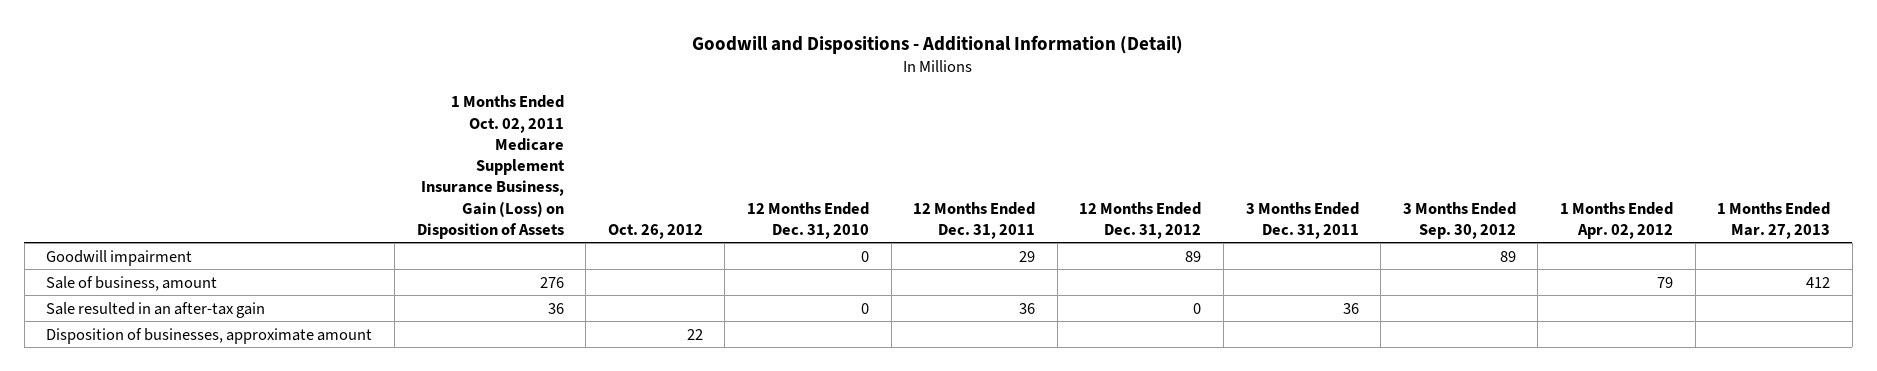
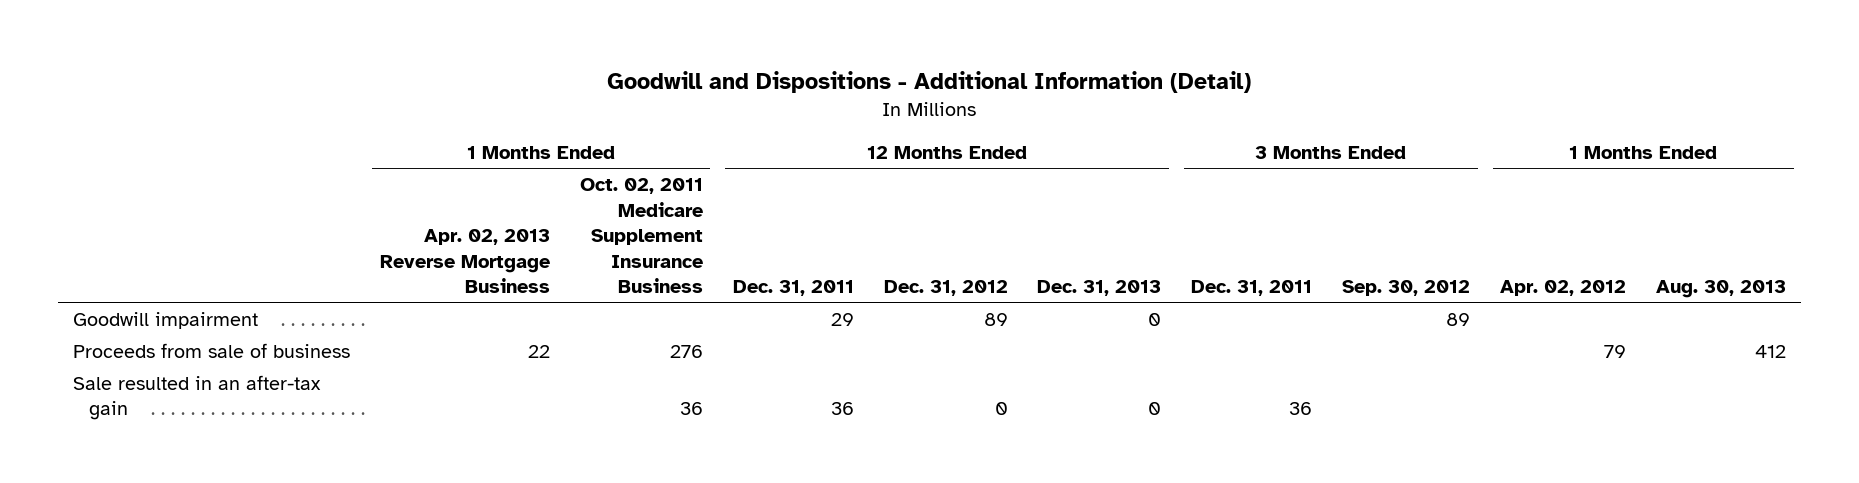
- | 1 Months Ended Oct. 02, 2011 Medicare Supplement Insurance Business, Gain (Loss) on Disposition of Assets | Oct. 26, 2012 | 12 Months Ended Dec. 31, 2010 | 12 Months Ended Dec. 31, 2011 | 12 Months Ended Dec. 31, 2012 | 3 Months Ended Dec. 31, 2011 | 3 Months Ended Sep. 30, 2012 | 1 Months Ended Apr. 02, 2012 | 1 Months Ended Mar. 27, 2013
+ | 1 Months Ended Apr. 02, 2013 Reverse Mortgage Business | 1 Months Ended Oct. 02, 2011 Medicare Supplement Insurance Business | 12 Months Ended Dec. 31, 2011 | 12 Months Ended Dec. 31, 2012 | 12 Months Ended Dec. 31, 2013 | 3 Months Ended Dec. 31, 2011 | 3 Months Ended Sep. 30, 2012 | 1 Months Ended Apr. 02, 2012 | 1 Months Ended Aug. 30, 2013
- Sale of business, amount | 276 | | | | | | | 79 | 412
+ Proceeds from sale of business | 22 | 276 | | | | | | 79 | 412
- Disposition of businesses, approximate amount | | 22 | | | | | | |

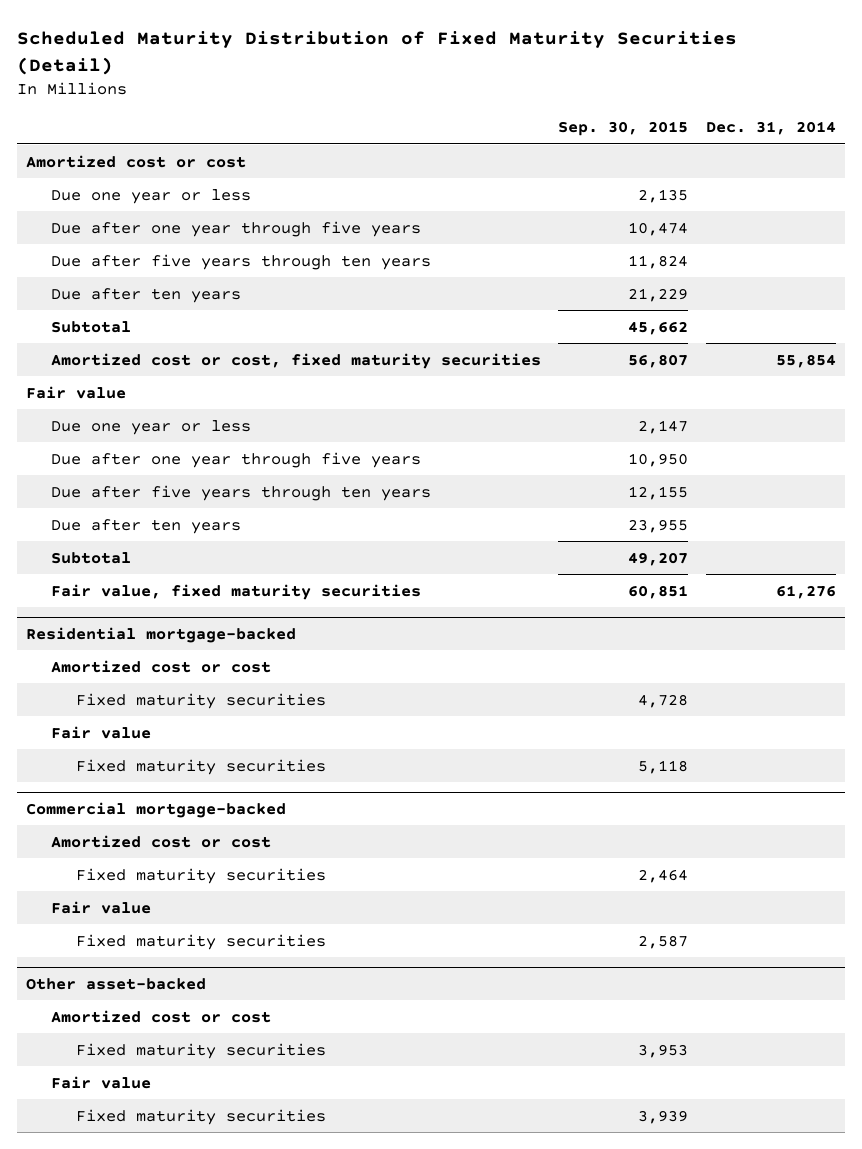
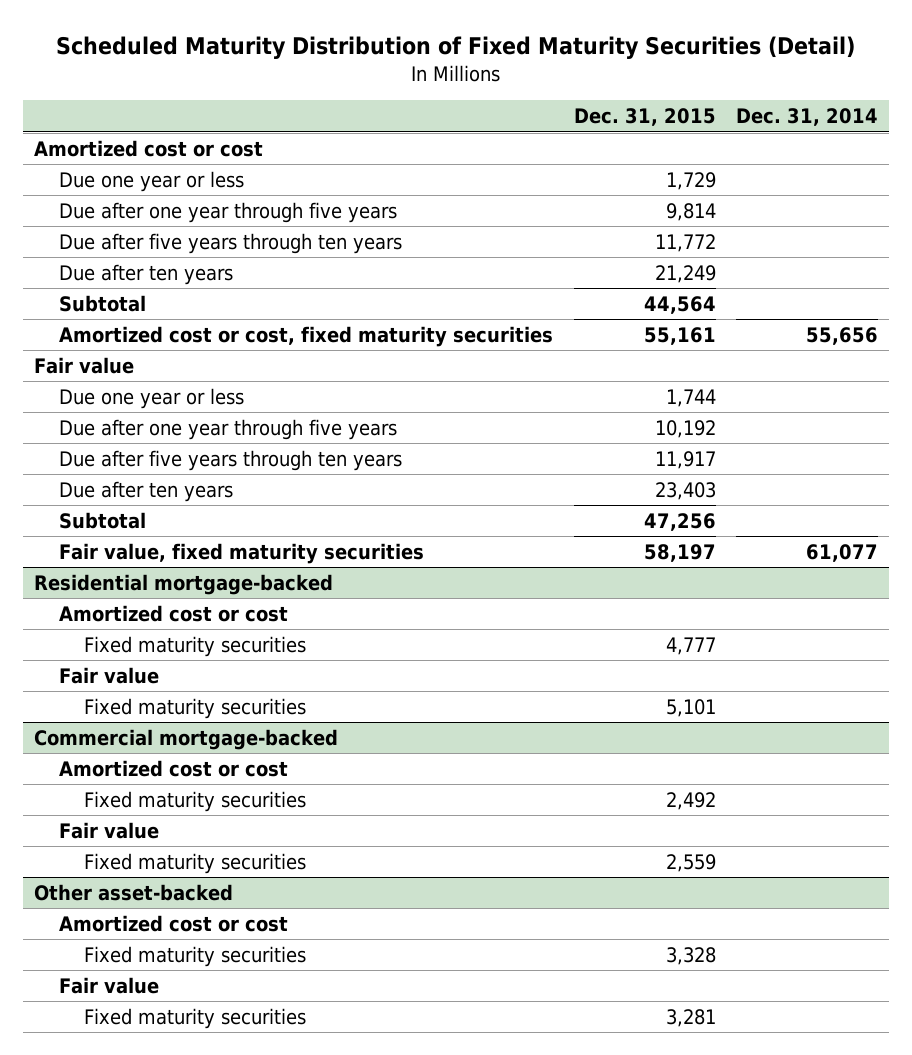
- | Sep. 30, 2015 | Dec. 31, 2014
+ | Dec. 31, 2015 | Dec. 31, 2014
- Amortized cost or cost, fixed maturity securities | 56,807 | 55,854
+ Amortized cost or cost, fixed maturity securities | 55,161 | 55,656
- Fair value, fixed maturity securities | 60,851 | 61,276
+ Fair value, fixed maturity securities | 58,197 | 61,077

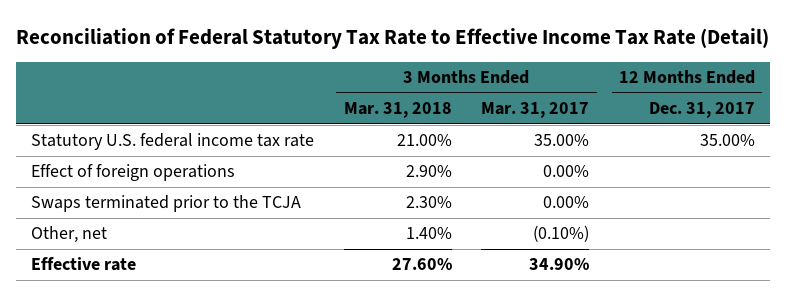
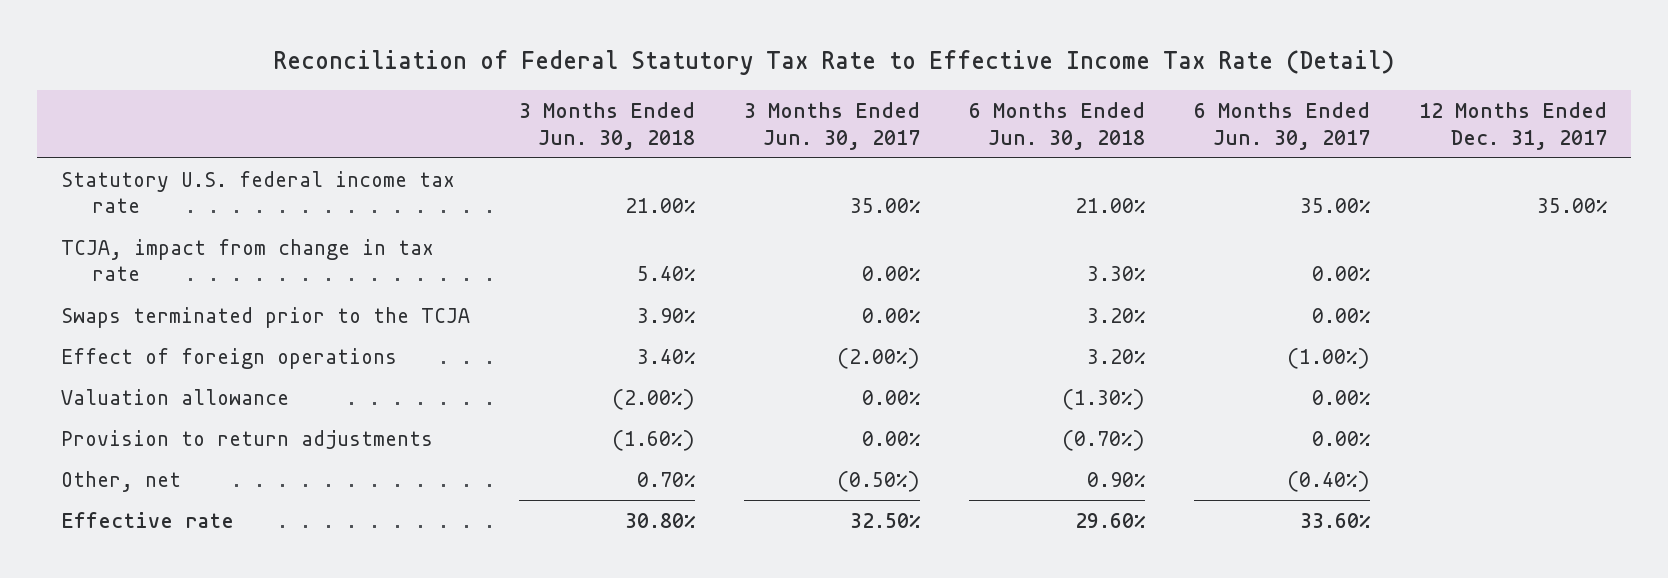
- | 3 Months Ended Mar. 31, 2018 | 3 Months Ended Mar. 31, 2017 | 12 Months Ended Dec. 31, 2017
+ | 3 Months Ended Jun. 30, 2018 | 3 Months Ended Jun. 30, 2017 | 6 Months Ended Jun. 30, 2018 | 6 Months Ended Jun. 30, 2017 | 12 Months Ended Dec. 31, 2017
+ TCJA, impact from change in tax rate | 5.40% | 0.00% | 3.30% | 0.00% |
moved down: Effect of foreign operations | 3.40% | (2.00%) | 3.20% | (1.00%) |
+ Valuation allowance | (2.00%) | 0.00% | (1.30%) | 0.00% |
+ Provision to return adjustments | (1.60%) | 0.00% | (0.70%) | 0.00% |

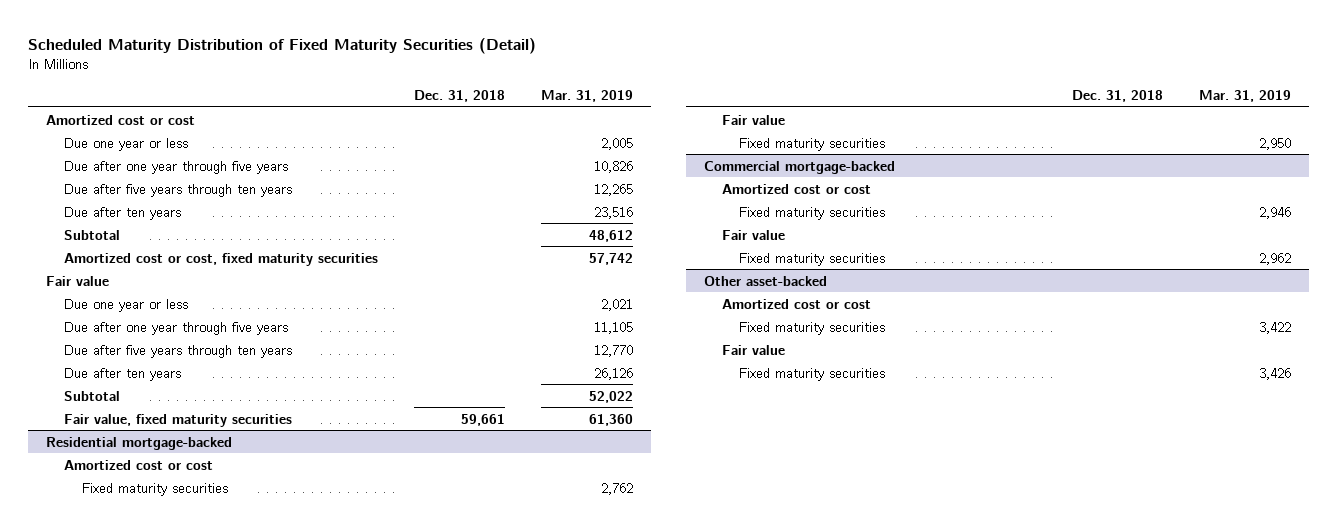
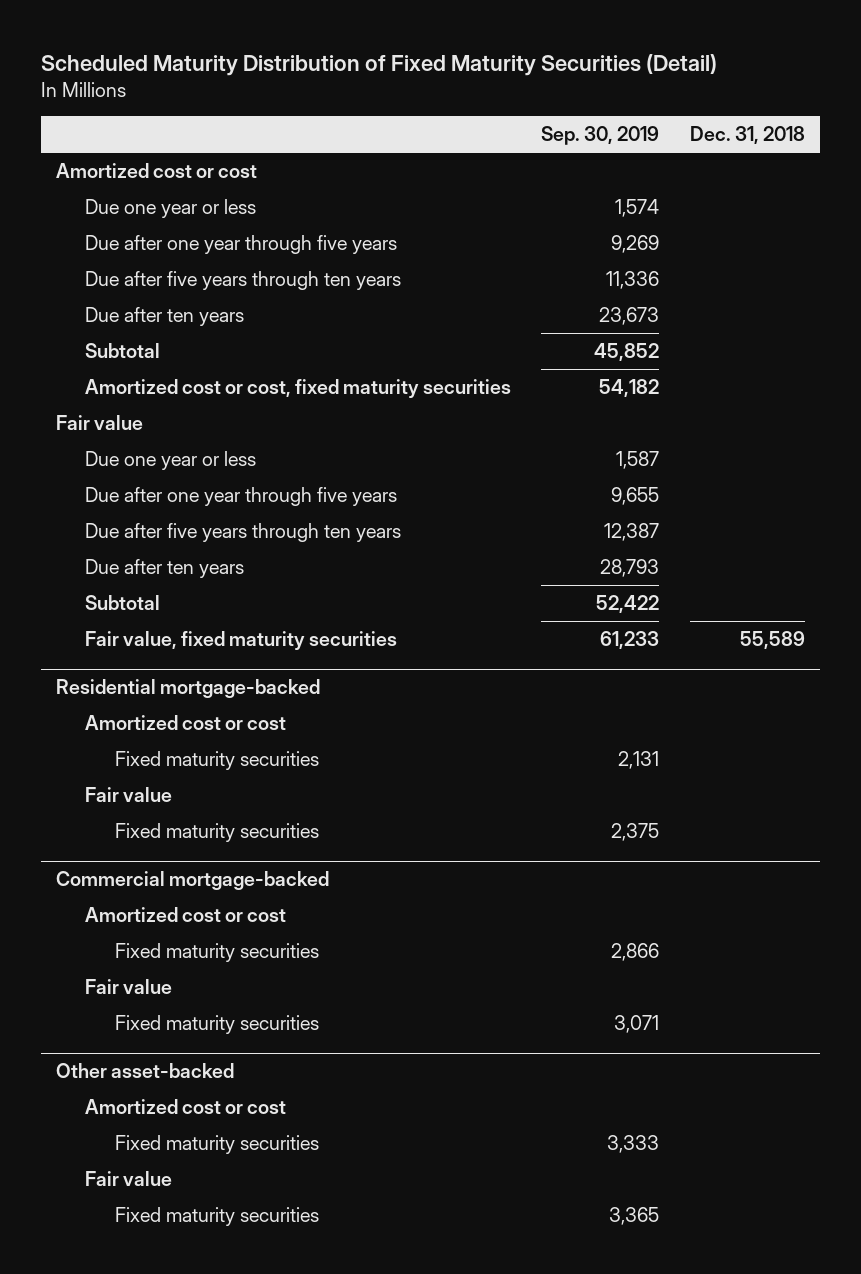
- | Dec. 31, 2018 | Mar. 31, 2019
+ | Sep. 30, 2019 | Dec. 31, 2018
- Fair value, fixed maturity securities | 59,661 | 61,360
+ Fair value, fixed maturity securities | 61,233 | 55,589

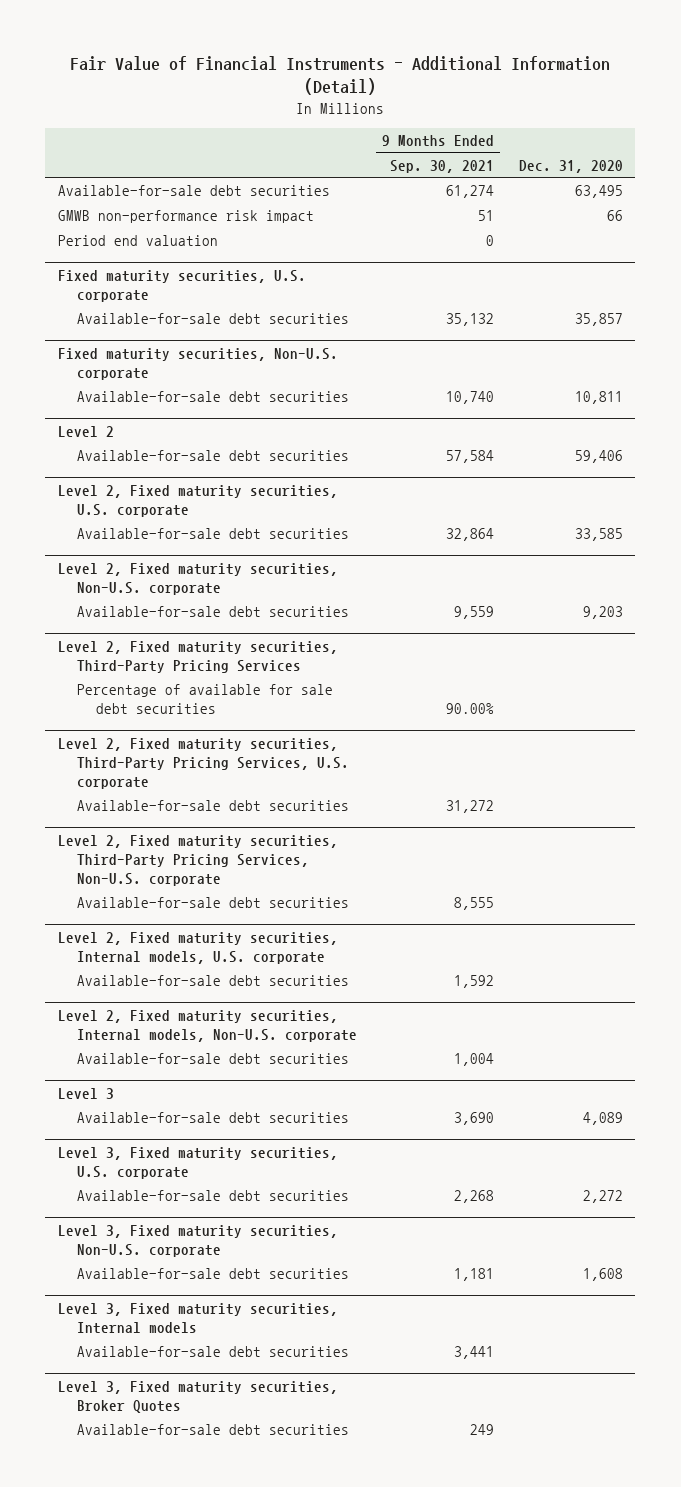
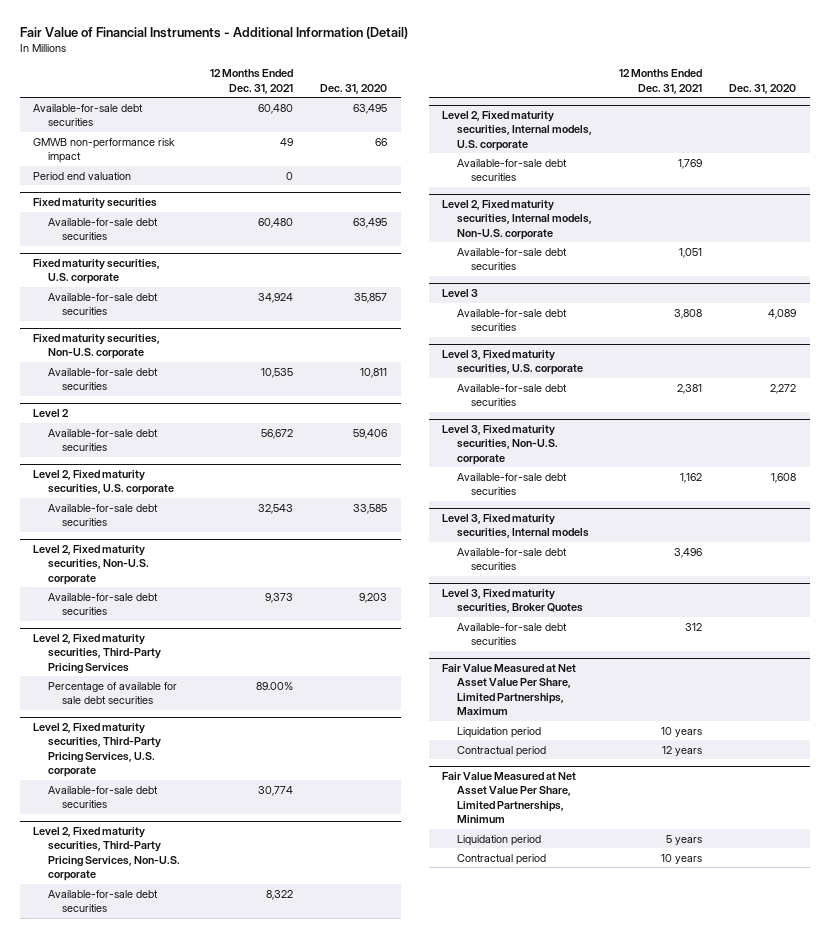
- | 9 Months Ended Sep. 30, 2021 | Dec. 31, 2020
+ | 12 Months Ended Dec. 31, 2021 | Dec. 31, 2020
+ Fixed maturity securities
+ Available-for-sale debt securities | 60,480 | 63,495
+ Fair Value Measured at Net Asset Value Per Share, Limited Partnerships, Maximum
+ Liquidation period | 10 years |
+ Contractual period | 12 years |
+ Fair Value Measured at Net Asset Value Per Share, Limited Partnerships, Minimum
+ Liquidation period | 5 years |
+ Contractual period | 10 years |

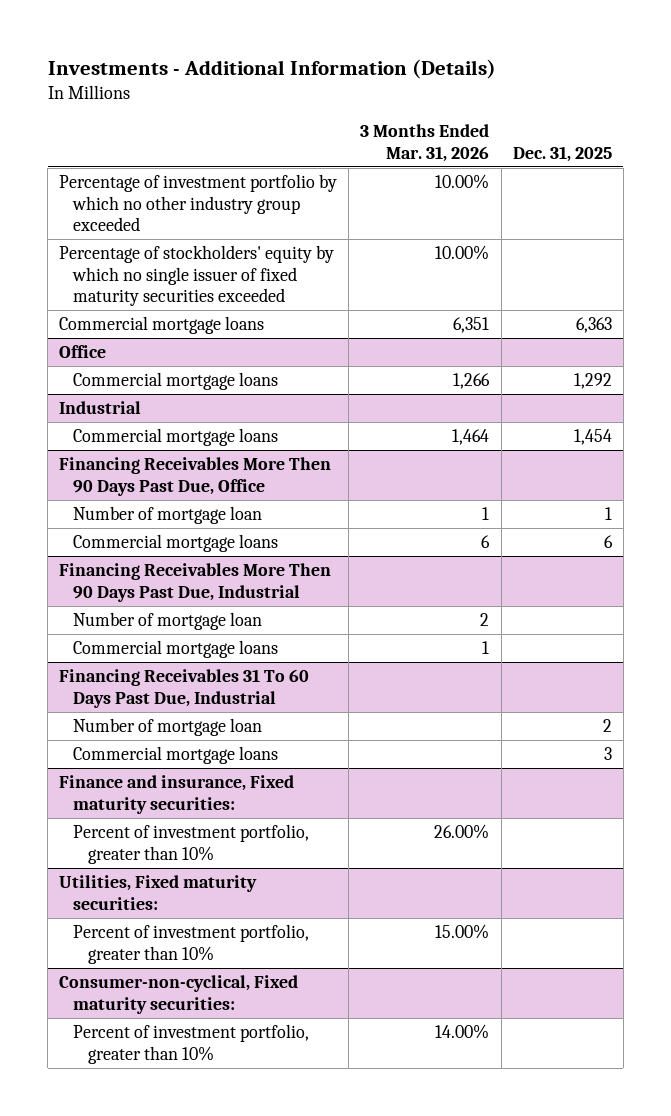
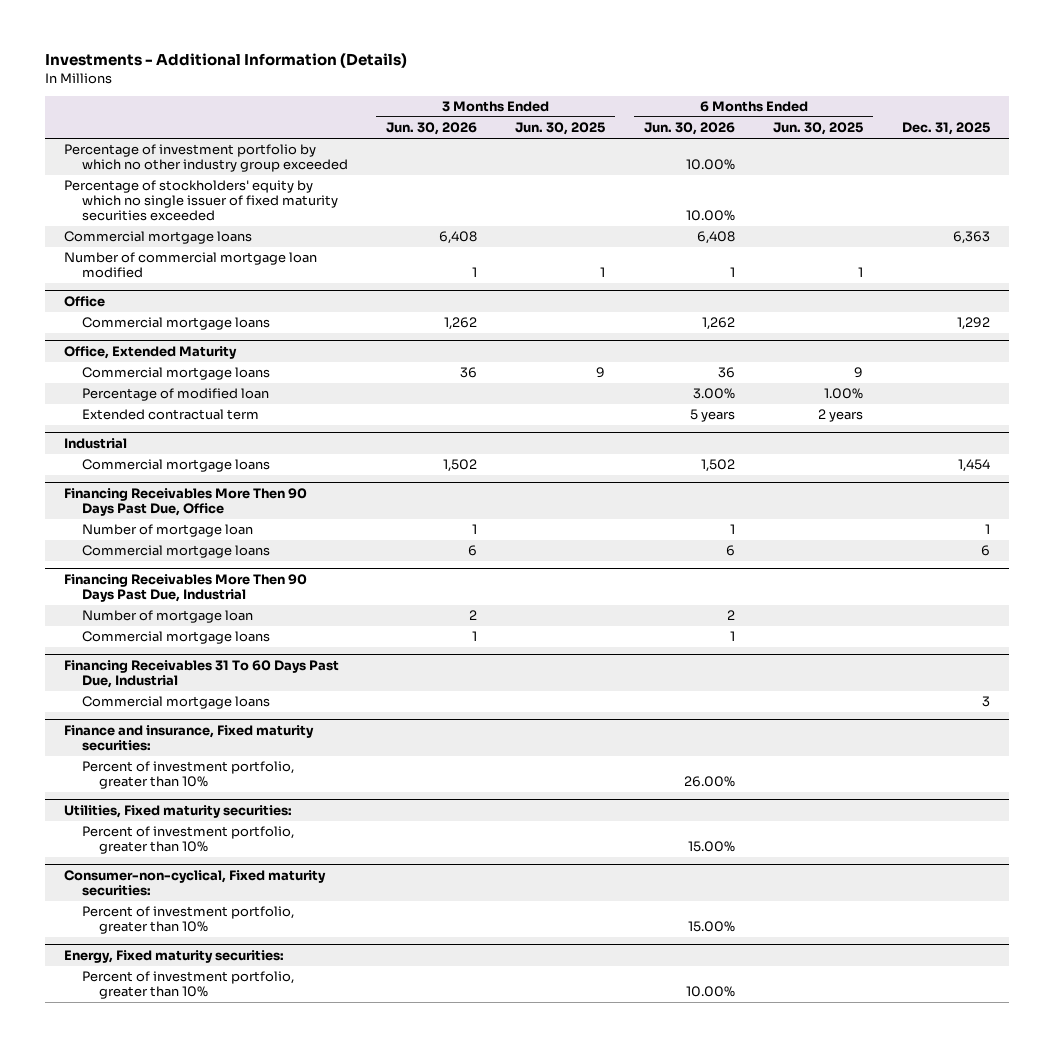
- | 3 Months Ended Mar. 31, 2026 | Dec. 31, 2025
+ | 3 Months Ended Jun. 30, 2026 | 3 Months Ended Jun. 30, 2025 | 6 Months Ended Jun. 30, 2026 | 6 Months Ended Jun. 30, 2025 | Dec. 31, 2025
+ Number of commercial mortgage loan modified | 1 | 1 | 1 | 1 |
+ Office, Extended Maturity
+ Commercial mortgage loans | 36 | 9 | 36 | 9 |
+ Percentage of modified loan | | | 3.00% | 1.00% |
+ Extended contractual term | | | 5 years | 2 years |
@ Financing Receivables 31 To 60 Days Past Due, Industrial
- Number of mortgage loan | | 2
+ Energy, Fixed maturity securities:
+ Percent of investment portfolio, greater than 10% | | | 10.00% | |

